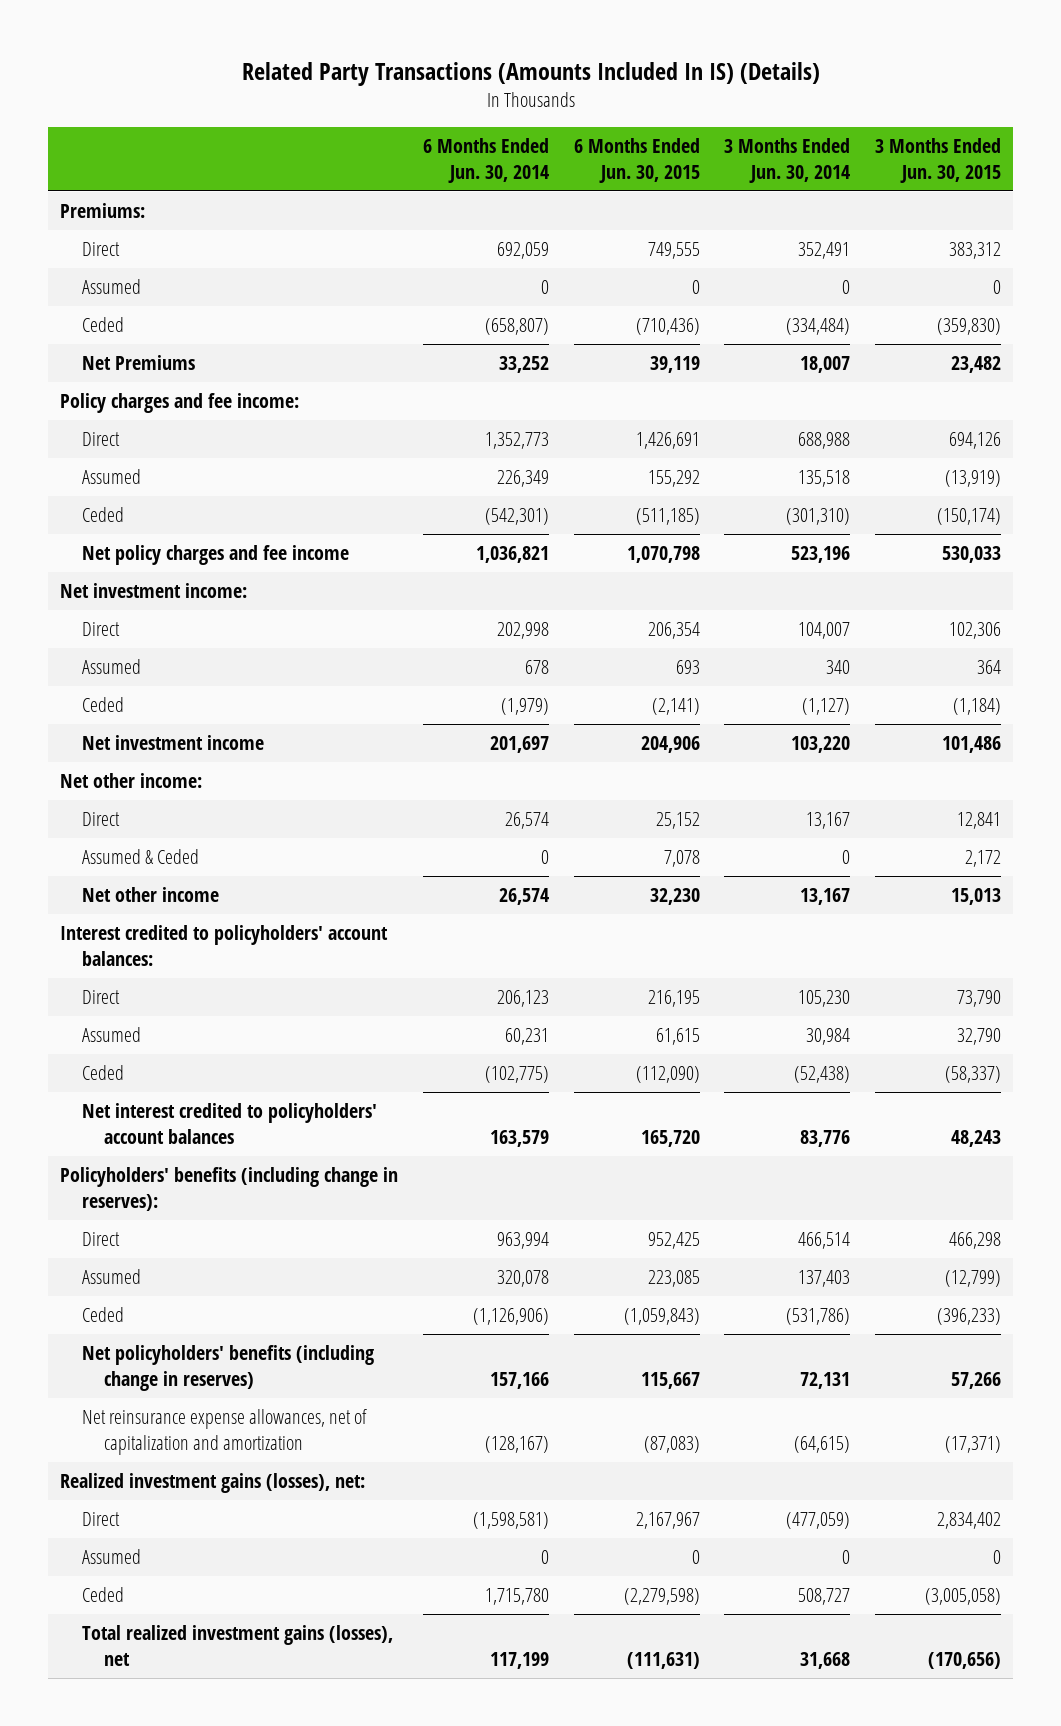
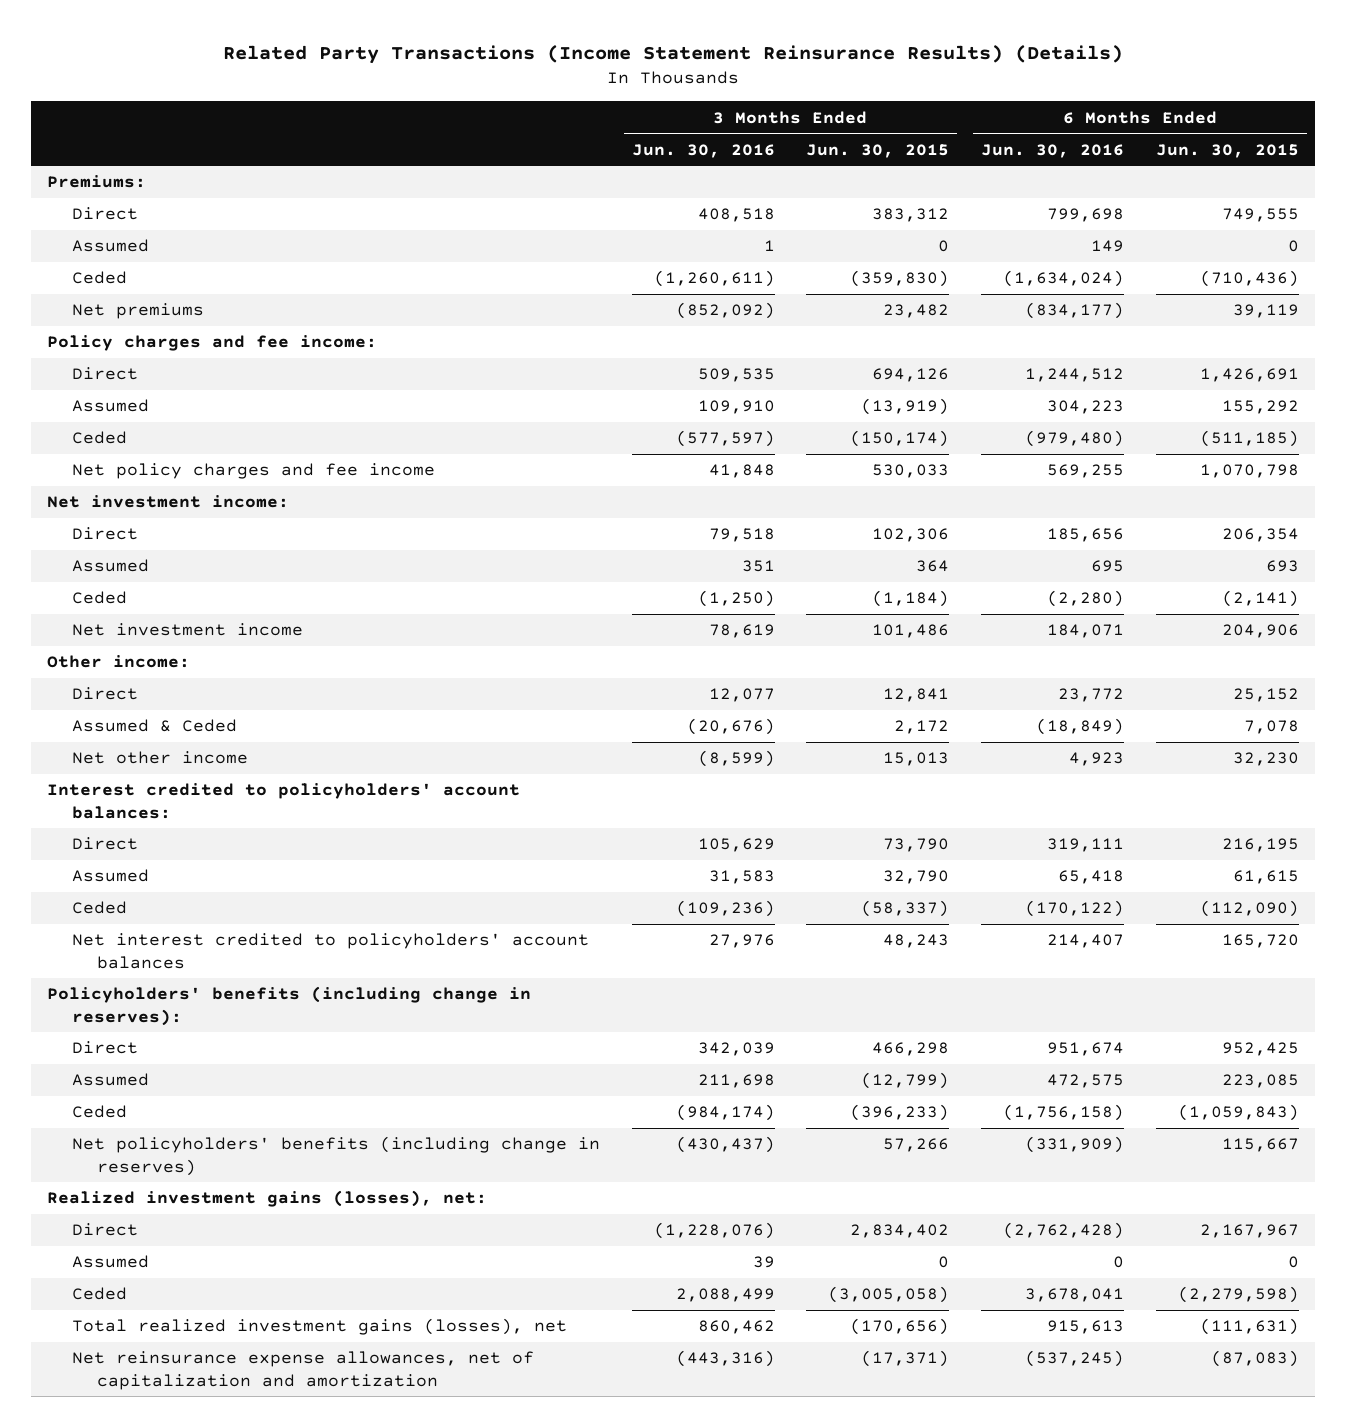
- Related Party Transactions (Amounts Included In IS) (Details)
+ Related Party Transactions (Income Statement Reinsurance Results) (Details)
- | 6 Months Ended Jun. 30, 2014 | 6 Months Ended Jun. 30, 2015 | 3 Months Ended Jun. 30, 2014 | 3 Months Ended Jun. 30, 2015
+ | 3 Months Ended Jun. 30, 2016 | 3 Months Ended Jun. 30, 2015 | 6 Months Ended Jun. 30, 2016 | 6 Months Ended Jun. 30, 2015
- Net Premiums | 33,252 | 39,119 | 18,007 | 23,482
+ Net premiums | (852,092) | 23,482 | (834,177) | 39,119
- Net other income:
+ Other income:
moved down: Net reinsurance expense allowances, net of capitalization and amortization | (443,316) | (17,371) | (537,245) | (87,083)

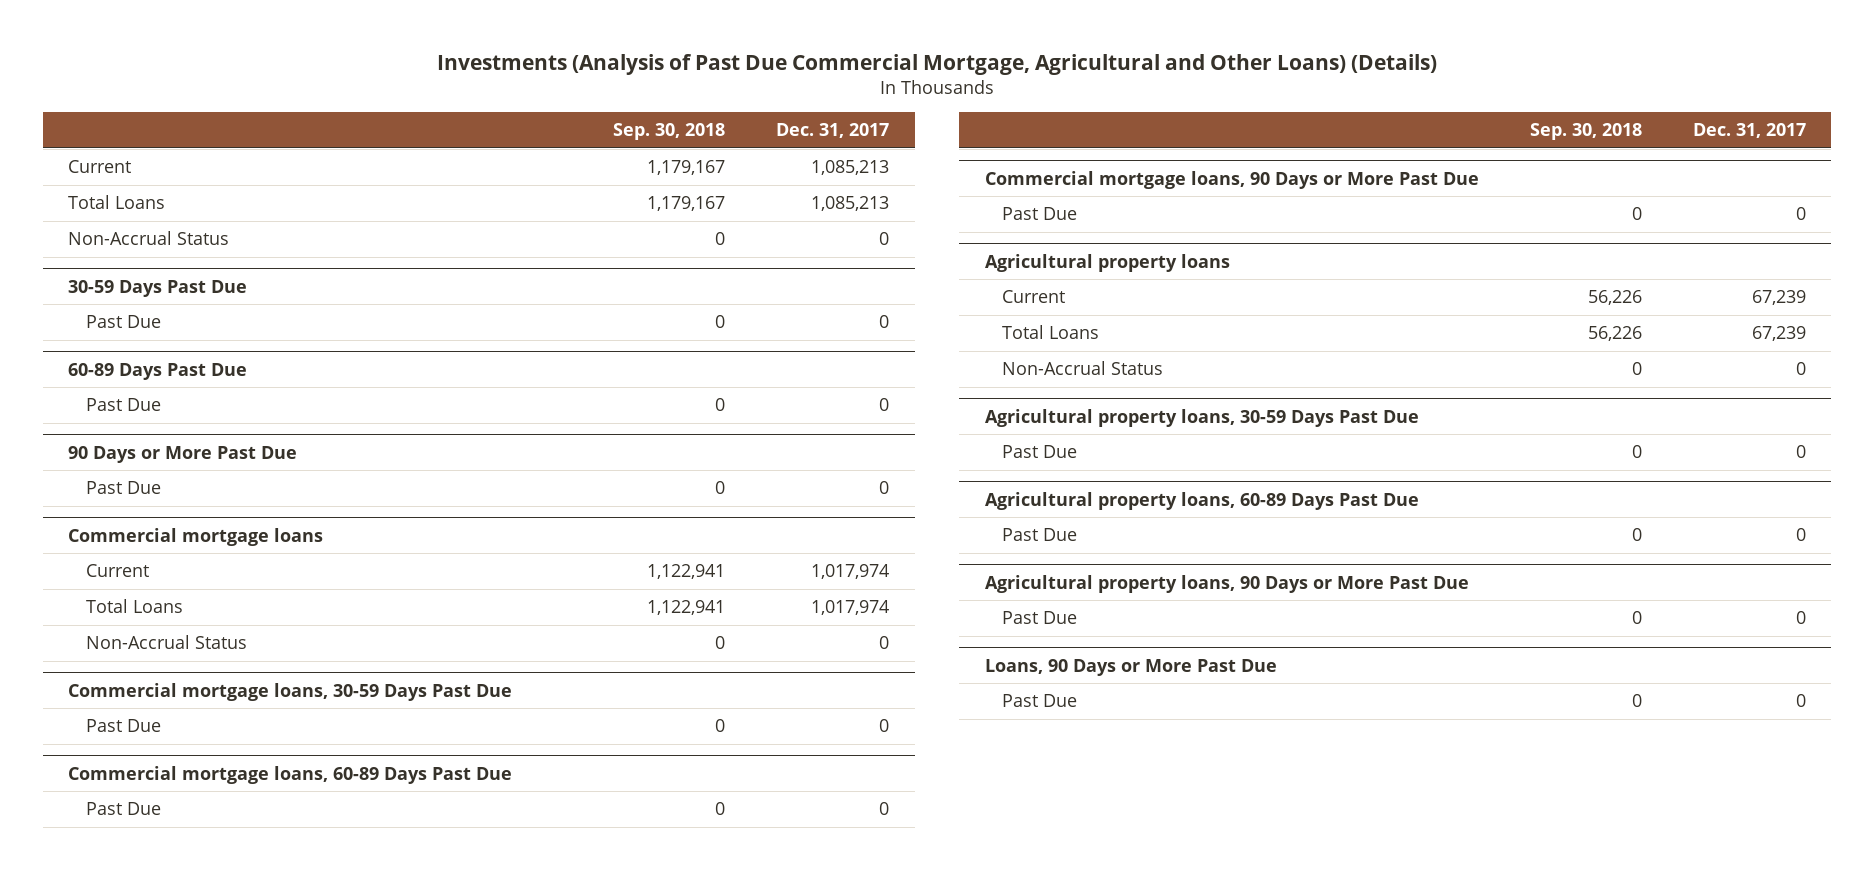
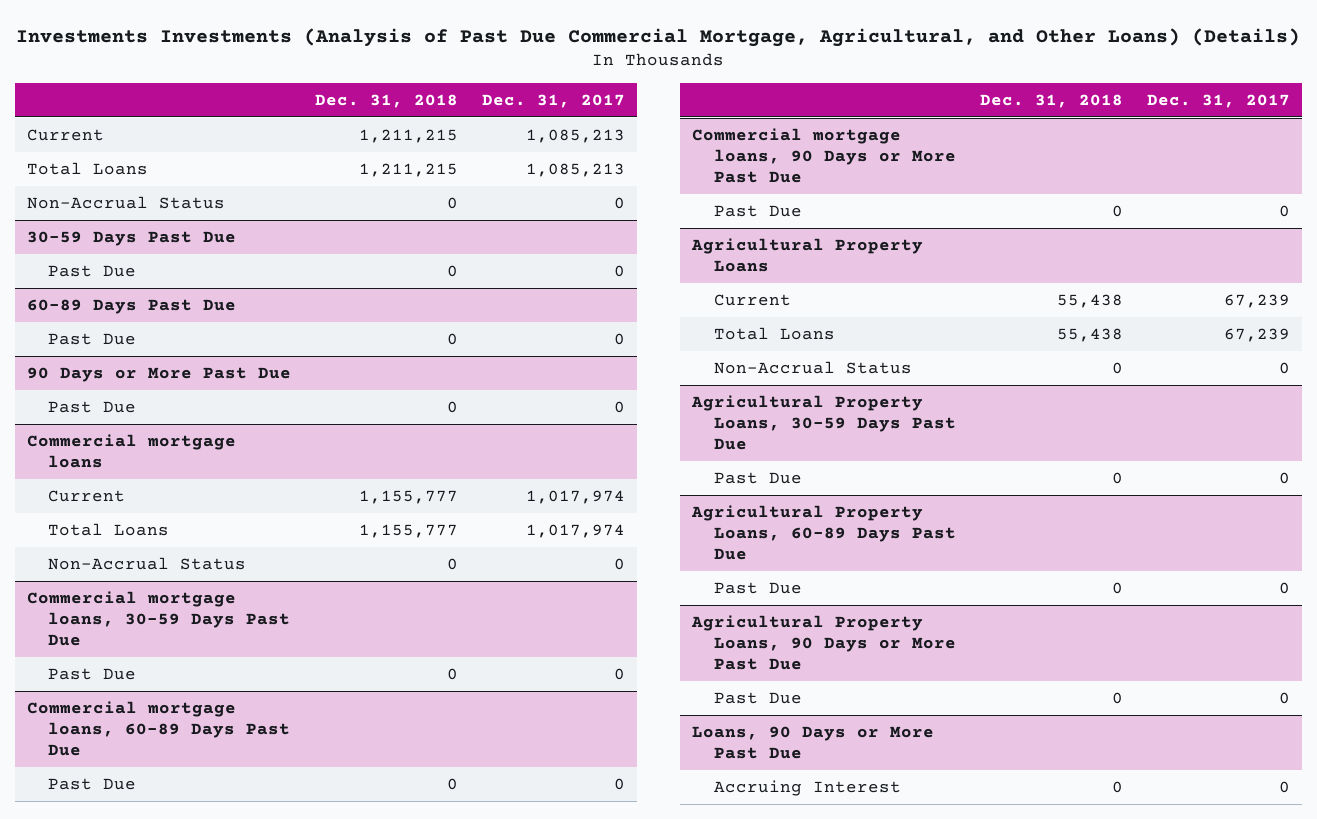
- Investments (Analysis of Past Due Commercial Mortgage, Agricultural and Other Loans) (Details)
+ Investments Investments (Analysis of Past Due Commercial Mortgage, Agricultural, and Other Loans) (Details)
- | Sep. 30, 2018 | Dec. 31, 2017
+ | Dec. 31, 2018 | Dec. 31, 2017
- Agricultural property loans
+ Agricultural Property Loans
- Agricultural property loans, 30-59 Days Past Due
+ Agricultural Property Loans, 30-59 Days Past Due
- Agricultural property loans, 60-89 Days Past Due
+ Agricultural Property Loans, 60-89 Days Past Due
- Agricultural property loans, 90 Days or More Past Due
+ Agricultural Property Loans, 90 Days or More Past Due
@ Loans, 90 Days or More Past Due
- Past Due | 0 | 0
+ Accruing Interest | 0 | 0

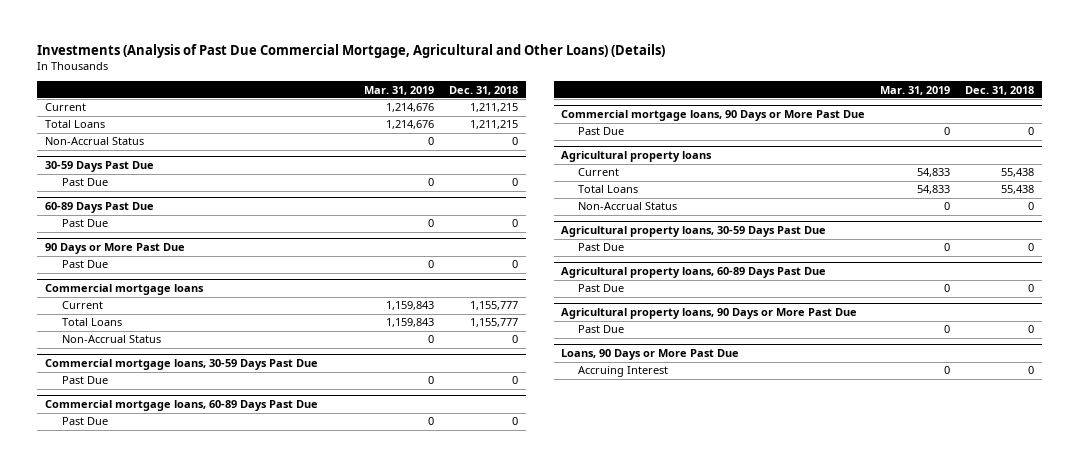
- Investments Investments (Analysis of Past Due Commercial Mortgage, Agricultural, and Other Loans) (Details)
+ Investments (Analysis of Past Due Commercial Mortgage, Agricultural and Other Loans) (Details)
- | Dec. 31, 2018 | Dec. 31, 2017
+ | Mar. 31, 2019 | Dec. 31, 2018
- Agricultural Property Loans
+ Agricultural property loans
- Agricultural Property Loans, 30-59 Days Past Due
+ Agricultural property loans, 30-59 Days Past Due
- Agricultural Property Loans, 60-89 Days Past Due
+ Agricultural property loans, 60-89 Days Past Due
- Agricultural Property Loans, 90 Days or More Past Due
+ Agricultural property loans, 90 Days or More Past Due

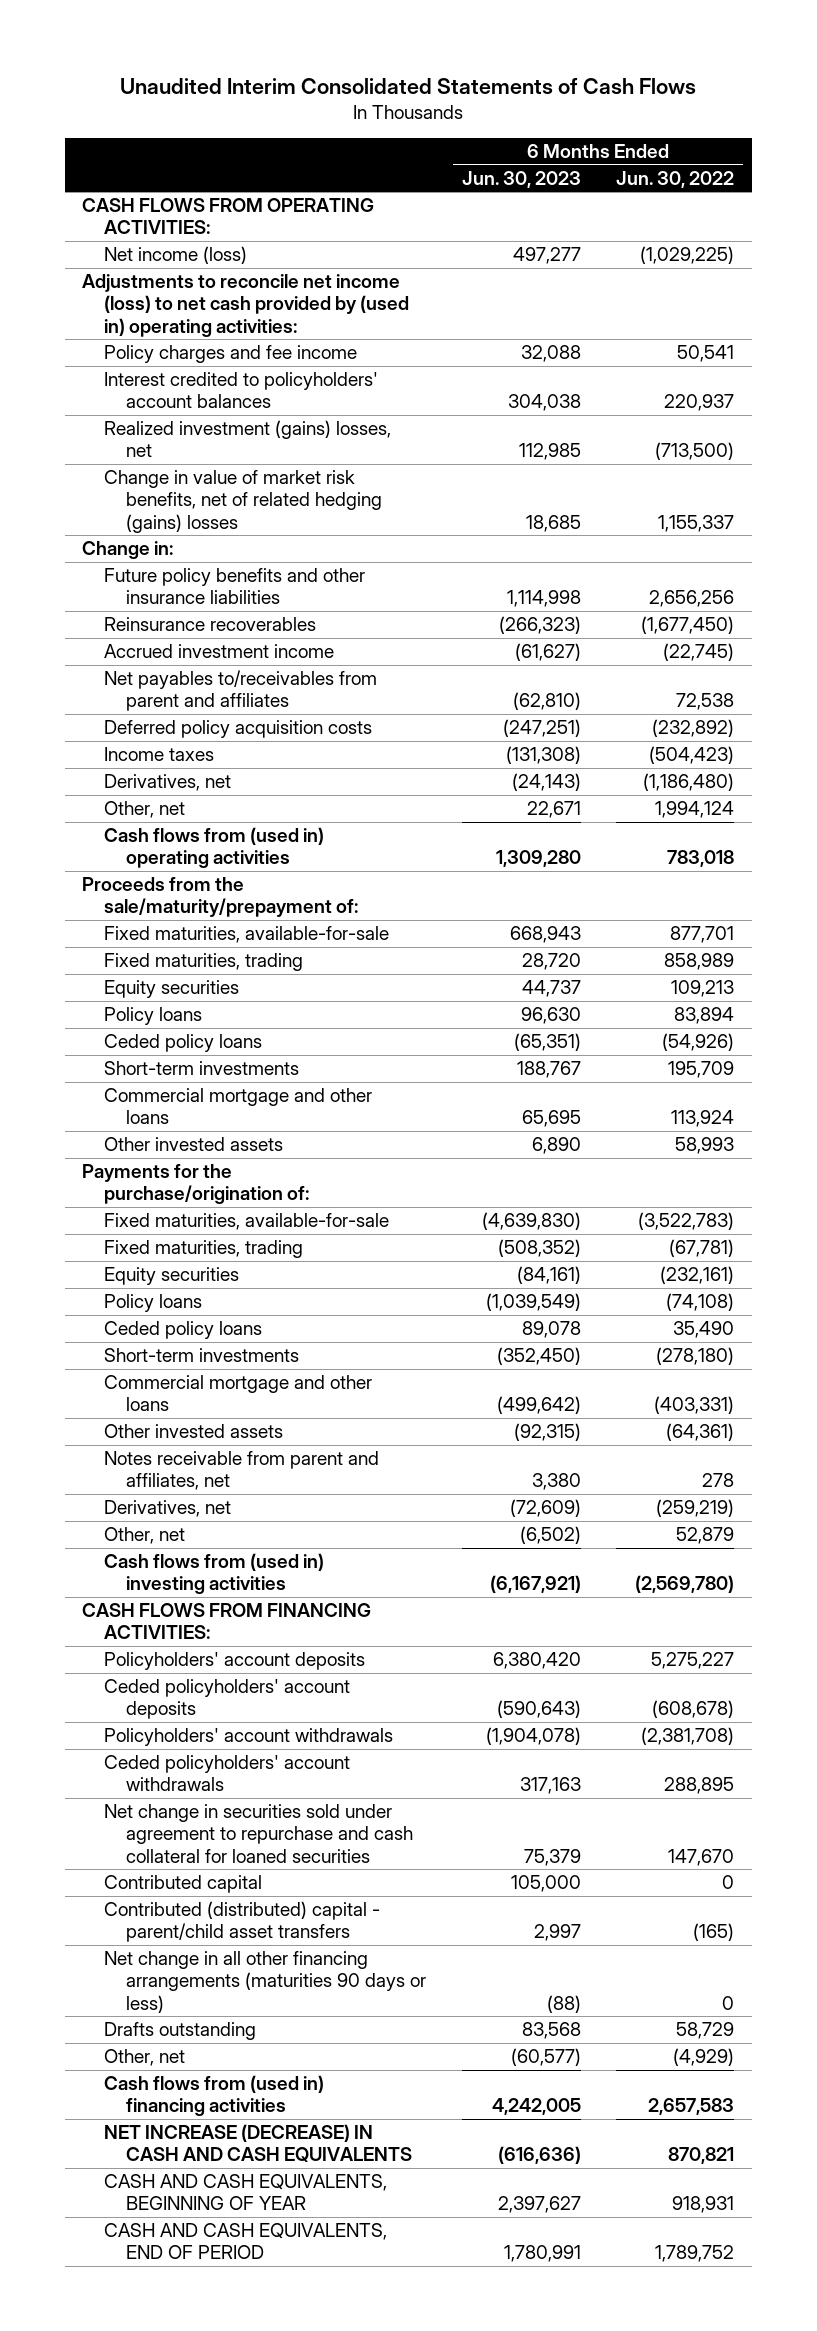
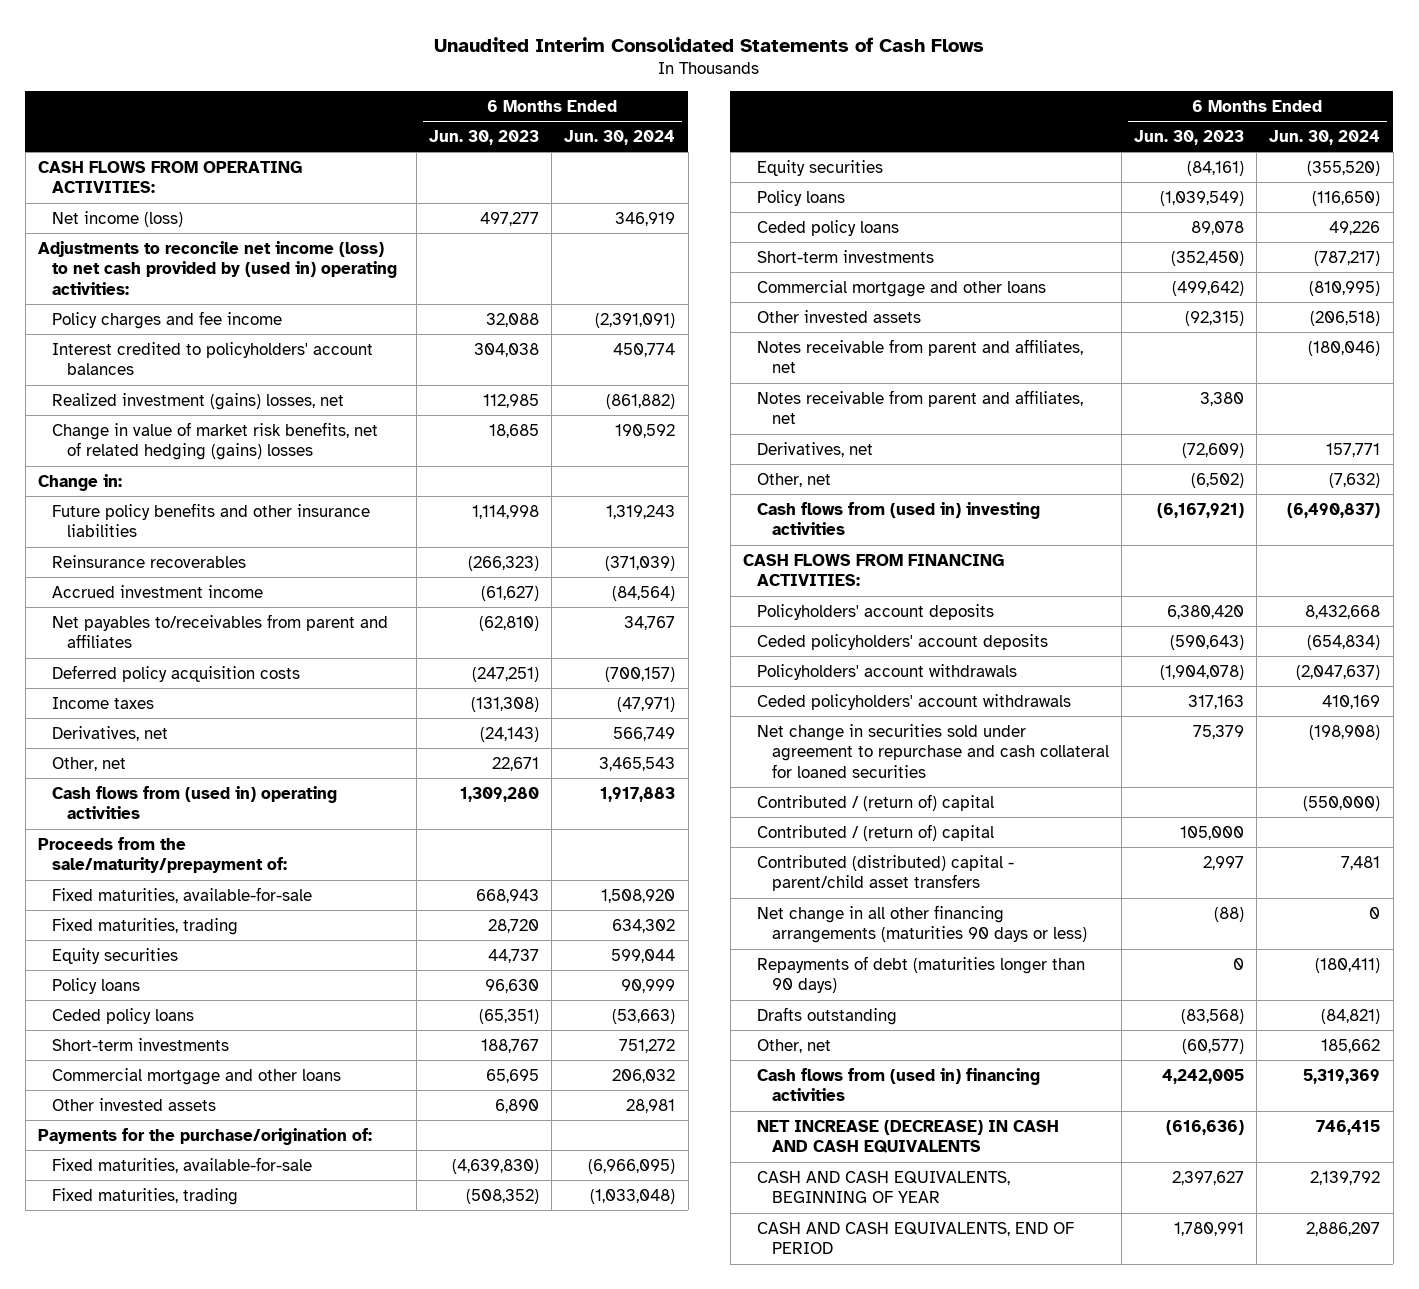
- | 6 Months Ended Jun. 30, 2023 | 6 Months Ended Jun. 30, 2022
+ | 6 Months Ended Jun. 30, 2023 | 6 Months Ended Jun. 30, 2024
+ Notes receivable from parent and affiliates, net | | (180,046)
- Contributed capital | 105,000 | 0
+ Contributed / (return of) capital | | (550,000)
+ Contributed / (return of) capital | 105,000 |
- Drafts outstanding | 83,568 | 58,729
+ Repayments of debt (maturities longer than 90 days) | 0 | (180,411)
+ Drafts outstanding | (83,568) | (84,821)

